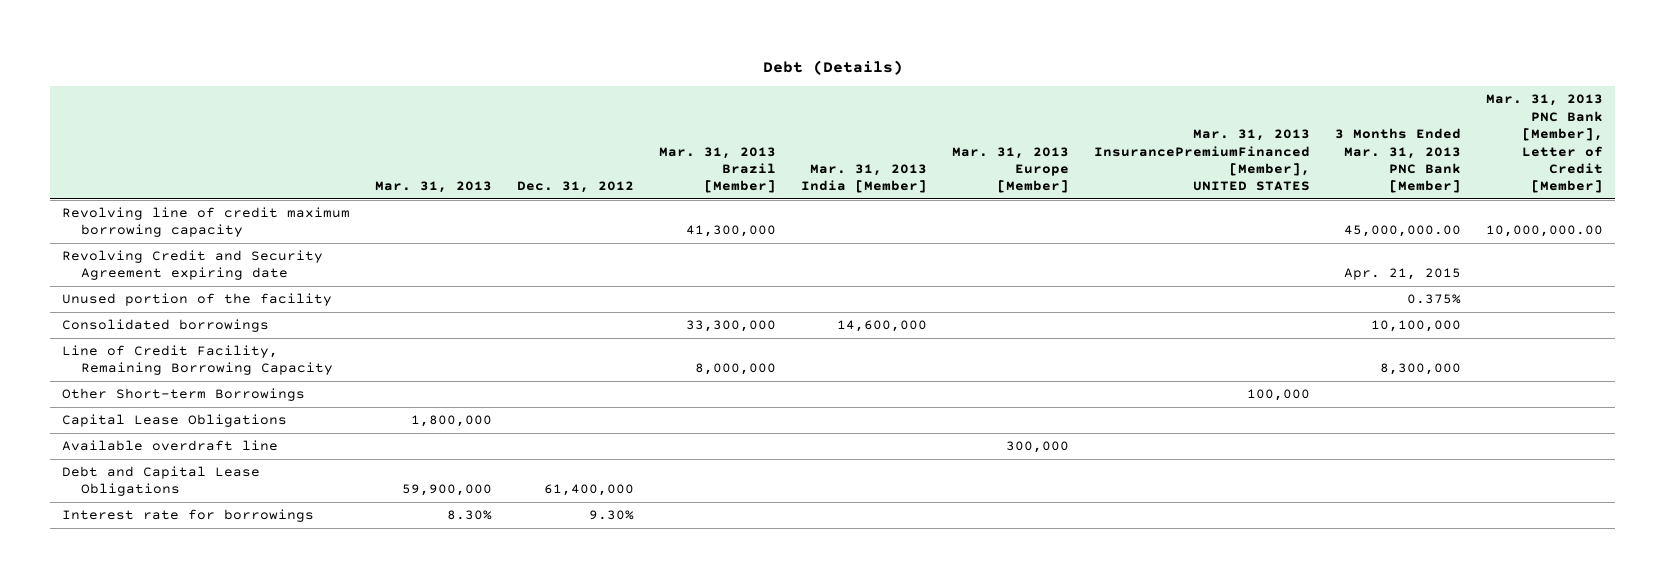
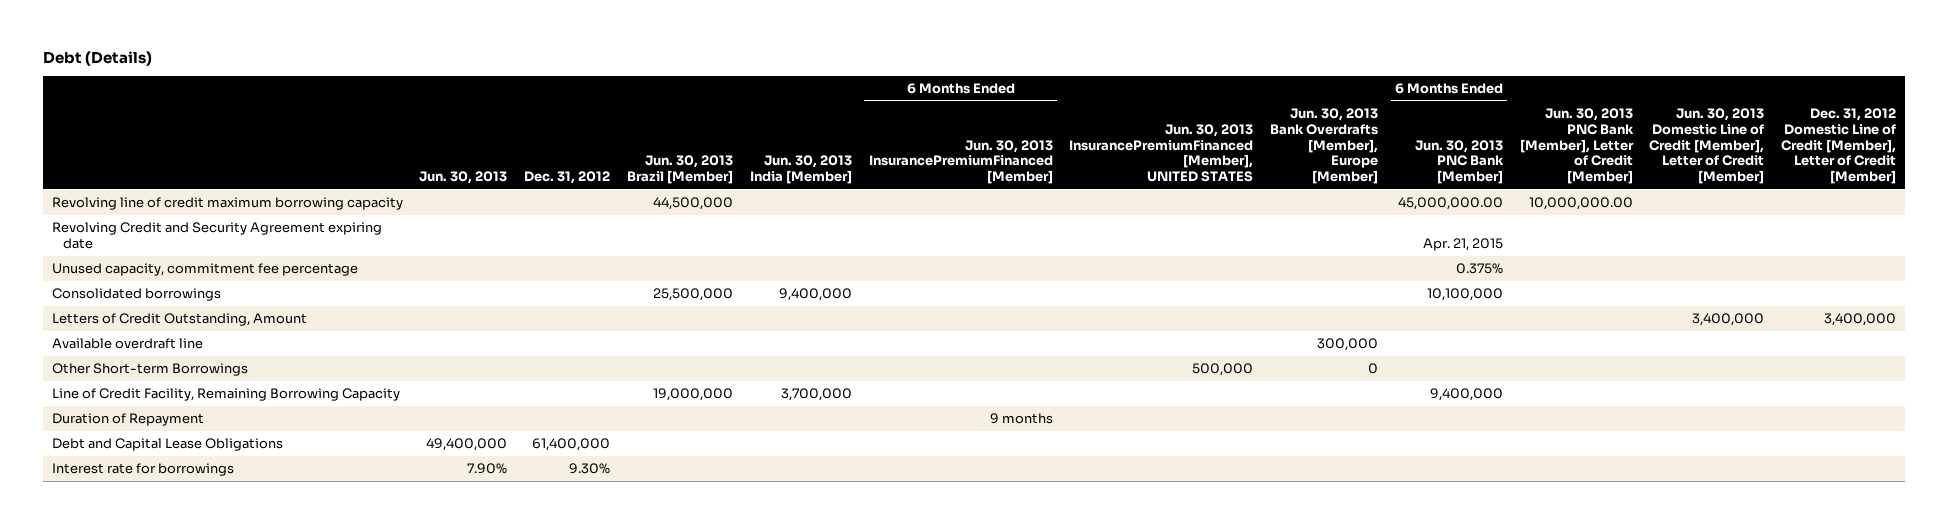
- | Mar. 31, 2013 | Dec. 31, 2012 | Mar. 31, 2013 Brazil [Member] | Mar. 31, 2013 India [Member] | Mar. 31, 2013 Europe [Member] | Mar. 31, 2013 InsurancePremiumFinanced [Member], UNITED STATES | 3 Months Ended Mar. 31, 2013 PNC Bank [Member] | Mar. 31, 2013 PNC Bank [Member], Letter of Credit [Member]
+ | Jun. 30, 2013 | Dec. 31, 2012 | Jun. 30, 2013 Brazil [Member] | Jun. 30, 2013 India [Member] | 6 Months Ended Jun. 30, 2013 InsurancePremiumFinanced [Member] | Jun. 30, 2013 InsurancePremiumFinanced [Member], UNITED STATES | Jun. 30, 2013 Bank Overdrafts [Member], Europe [Member] | 6 Months Ended Jun. 30, 2013 PNC Bank [Member] | Jun. 30, 2013 PNC Bank [Member], Letter of Credit [Member] | Jun. 30, 2013 Domestic Line of Credit [Member], Letter of Credit [Member] | Dec. 31, 2012 Domestic Line of Credit [Member], Letter of Credit [Member]
- Unused portion of the facility | | | | | | | 0.375% |
+ Unused capacity, commitment fee percentage | | | | | | | | 0.375% | | |
- Capital Lease Obligations | 1,800,000 | | | | | | |
+ Letters of Credit Outstanding, Amount | | | | | | | | | | 3,400,000 | 3,400,000
moved down: Other Short-term Borrowings | | | | | | 500,000 | 0 | | | |
moved down: Line of Credit Facility, Remaining Borrowing Capacity | | | 19,000,000 | 3,700,000 | | | | 9,400,000 | | |
+ Duration of Repayment | | | | | 9 months | | | | | |

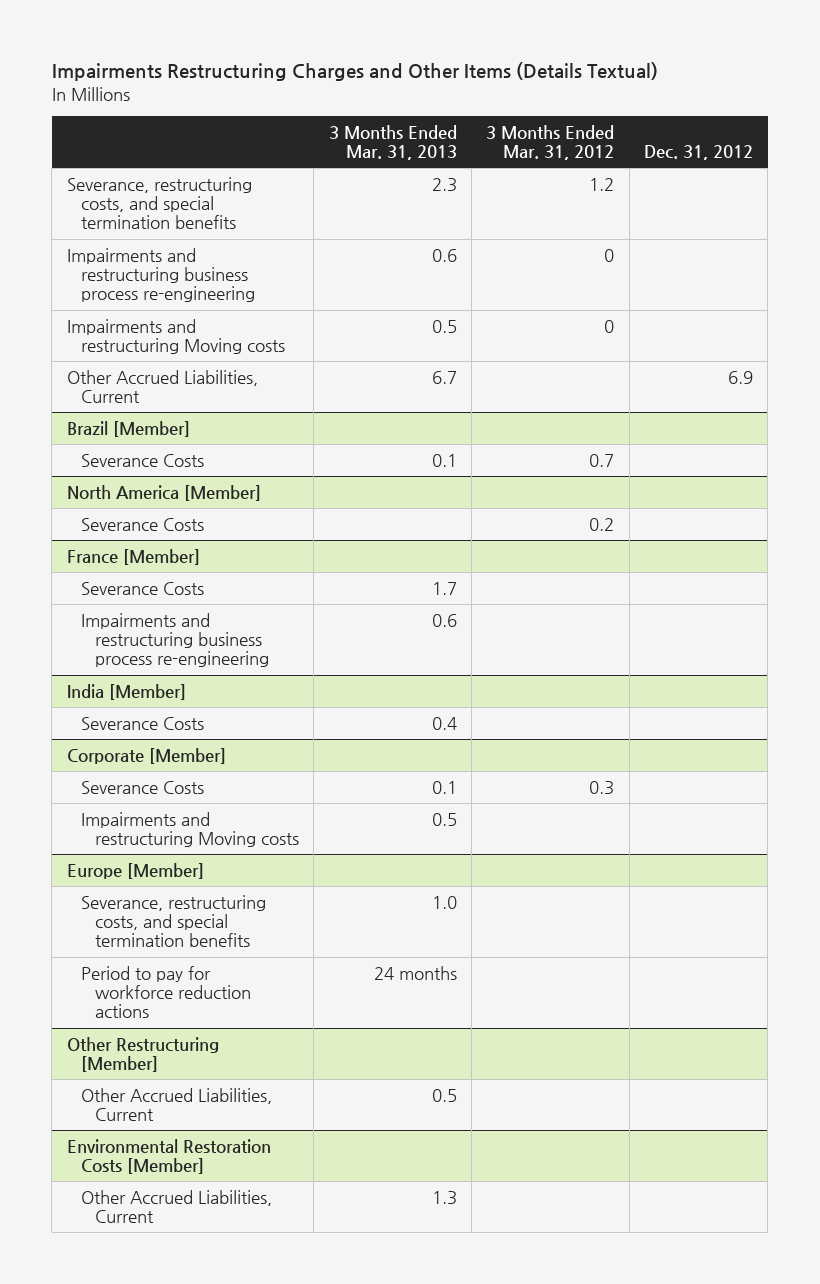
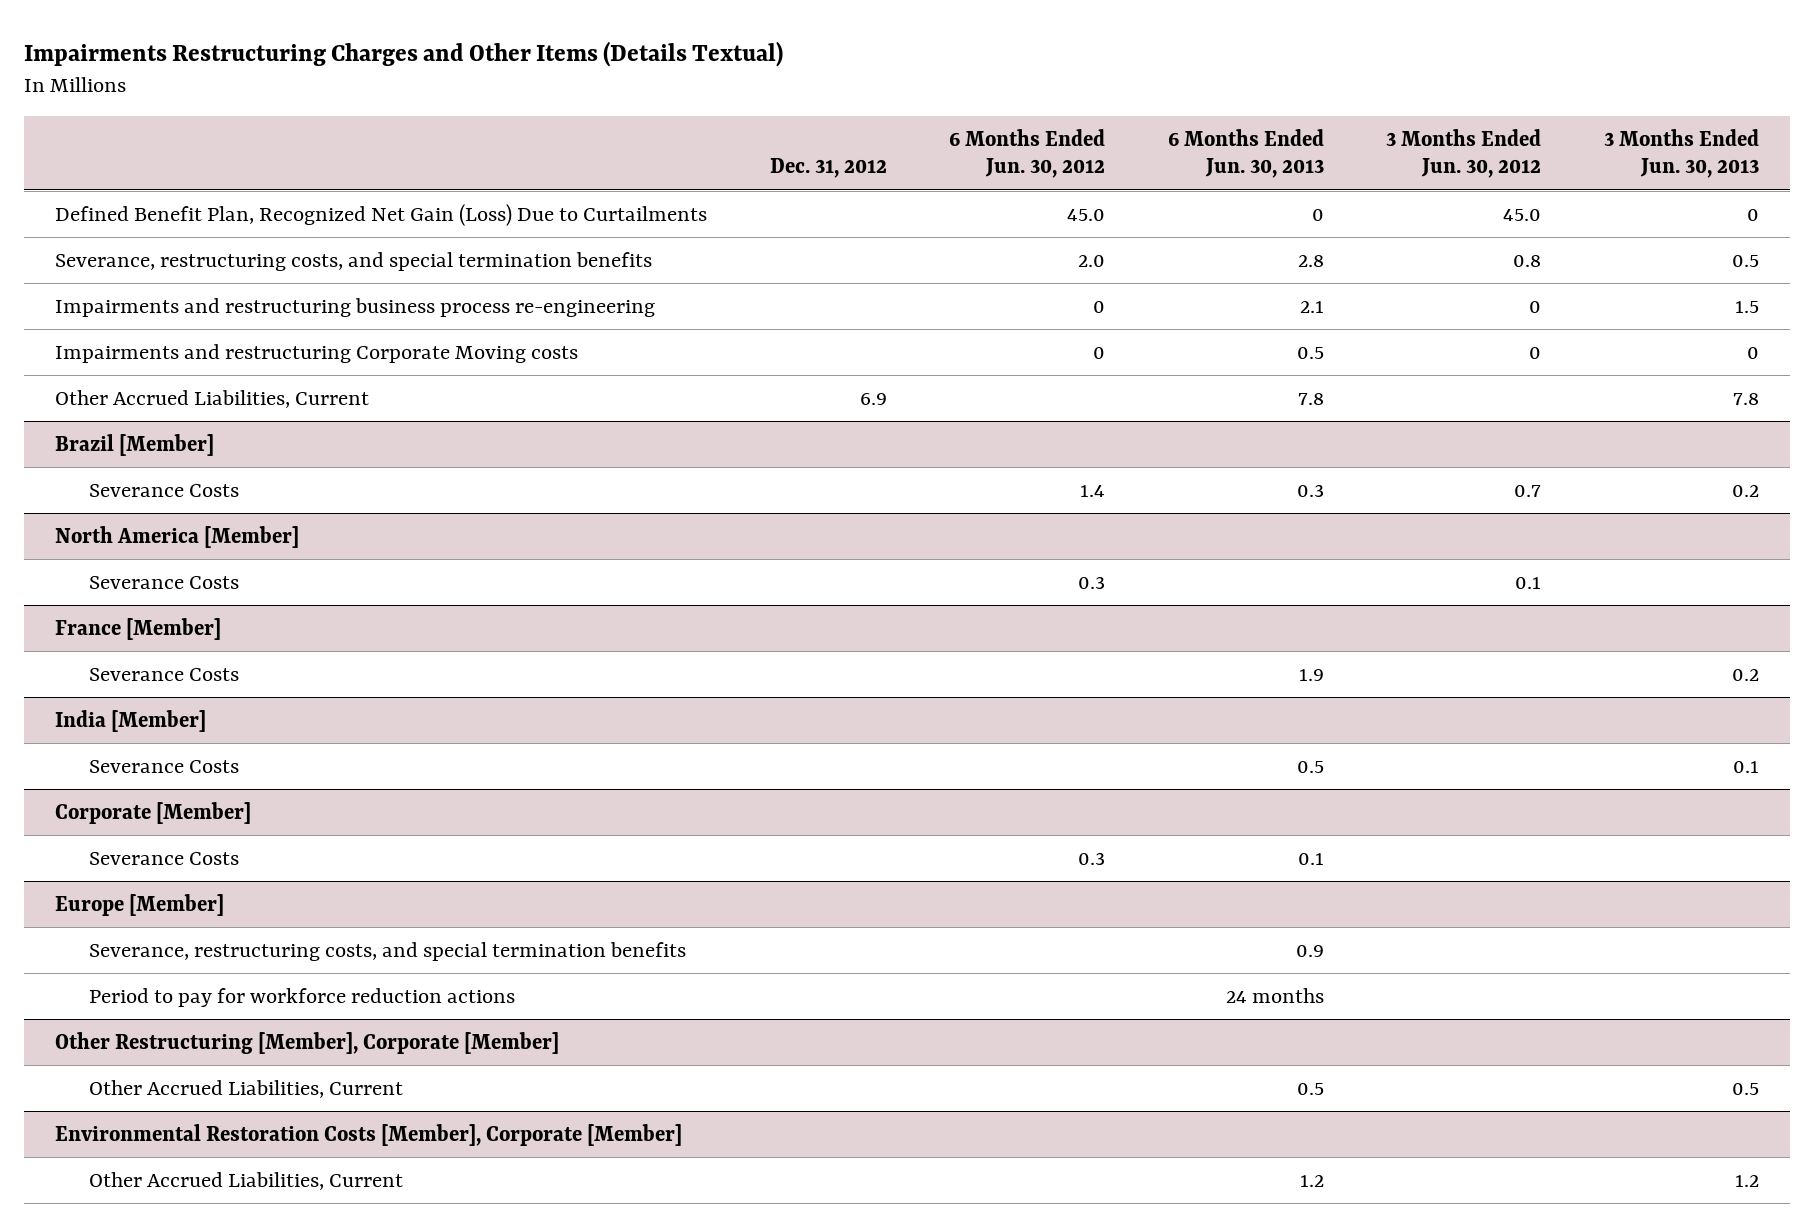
- | 3 Months Ended Mar. 31, 2013 | 3 Months Ended Mar. 31, 2012 | Dec. 31, 2012
+ | Dec. 31, 2012 | 6 Months Ended Jun. 30, 2012 | 6 Months Ended Jun. 30, 2013 | 3 Months Ended Jun. 30, 2012 | 3 Months Ended Jun. 30, 2013
+ Defined Benefit Plan, Recognized Net Gain (Loss) Due to Curtailments | | 45.0 | 0 | 45.0 | 0
- Impairments and restructuring Moving costs | 0.5 | 0 |
+ Impairments and restructuring Corporate Moving costs | | 0 | 0.5 | 0 | 0
@ France [Member]
- Impairments and restructuring business process re-engineering | 0.6 | |
@ Corporate [Member]
- Impairments and restructuring Moving costs | 0.5 | |
- Other Restructuring [Member]
+ Other Restructuring [Member], Corporate [Member]
- Environmental Restoration Costs [Member]
+ Environmental Restoration Costs [Member], Corporate [Member]

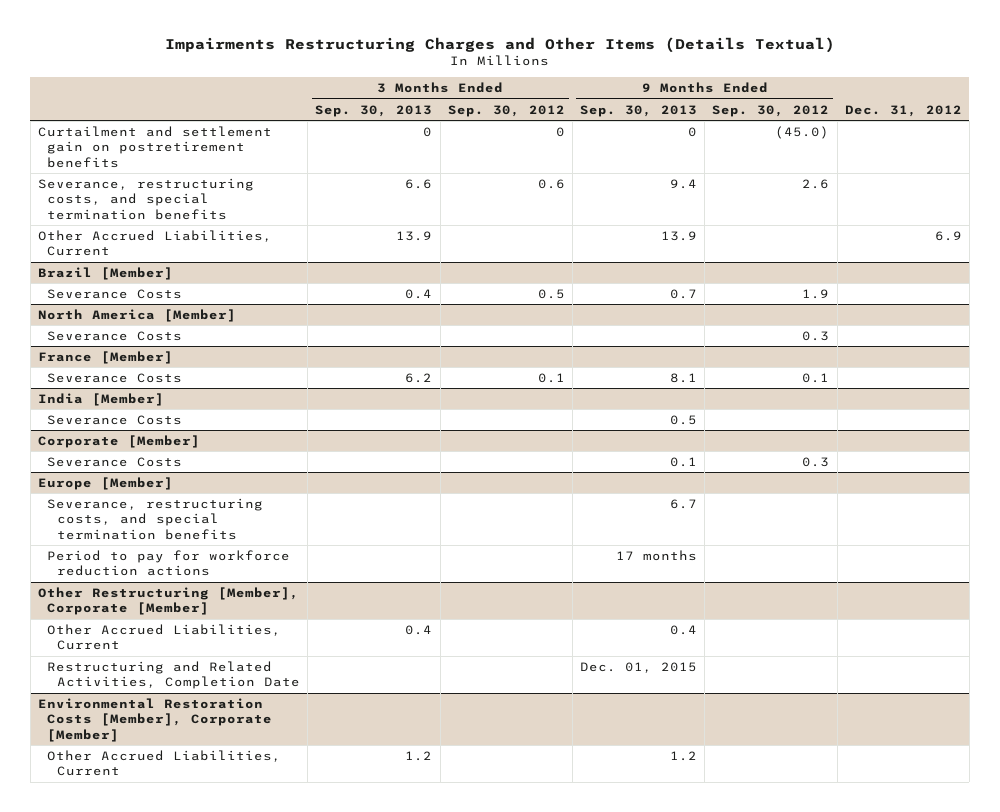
- | Dec. 31, 2012 | 6 Months Ended Jun. 30, 2012 | 6 Months Ended Jun. 30, 2013 | 3 Months Ended Jun. 30, 2012 | 3 Months Ended Jun. 30, 2013
+ | 3 Months Ended Sep. 30, 2013 | 3 Months Ended Sep. 30, 2012 | 9 Months Ended Sep. 30, 2013 | 9 Months Ended Sep. 30, 2012 | Dec. 31, 2012
- Defined Benefit Plan, Recognized Net Gain (Loss) Due to Curtailments | | 45.0 | 0 | 45.0 | 0
+ Curtailment and settlement gain on postretirement benefits | 0 | 0 | 0 | (45.0) |
- Impairments and restructuring business process re-engineering | | 0 | 2.1 | 0 | 1.5
- Impairments and restructuring Corporate Moving costs | | 0 | 0.5 | 0 | 0
@ Other Restructuring [Member], Corporate [Member]
+ Restructuring and Related Activities, Completion Date | | | Dec. 01, 2015 | |

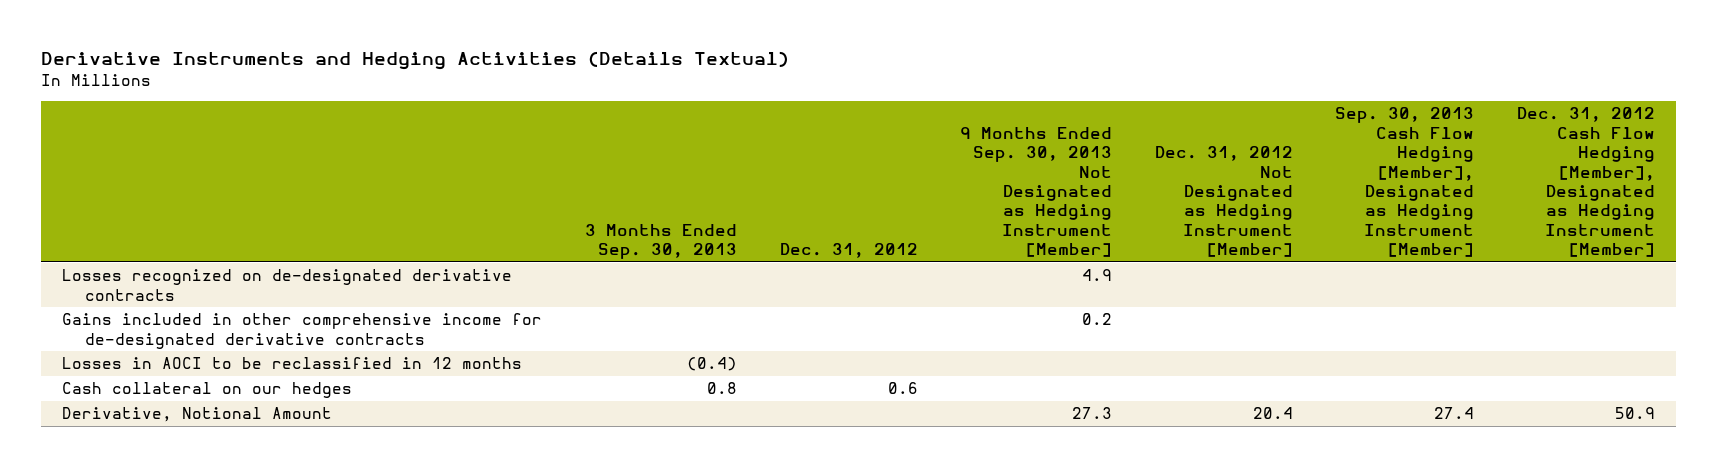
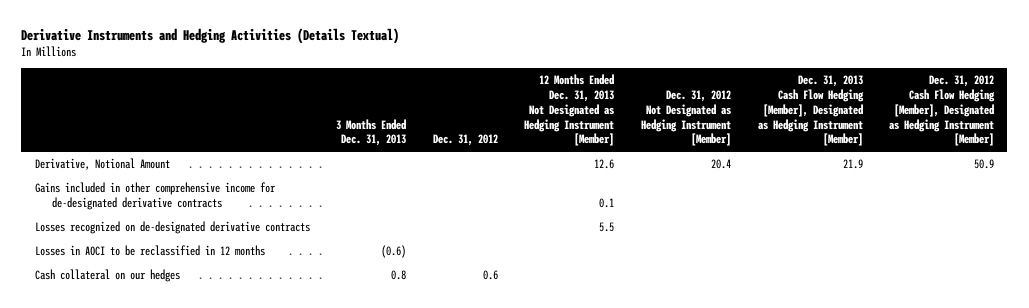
- | 3 Months Ended Sep. 30, 2013 | Dec. 31, 2012 | 9 Months Ended Sep. 30, 2013 Not Designated as Hedging Instrument [Member] | Dec. 31, 2012 Not Designated as Hedging Instrument [Member] | Sep. 30, 2013 Cash Flow Hedging [Member], Designated as Hedging Instrument [Member] | Dec. 31, 2012 Cash Flow Hedging [Member], Designated as Hedging Instrument [Member]
+ | 3 Months Ended Dec. 31, 2013 | Dec. 31, 2012 | 12 Months Ended Dec. 31, 2013 Not Designated as Hedging Instrument [Member] | Dec. 31, 2012 Not Designated as Hedging Instrument [Member] | Dec. 31, 2013 Cash Flow Hedging [Member], Designated as Hedging Instrument [Member] | Dec. 31, 2012 Cash Flow Hedging [Member], Designated as Hedging Instrument [Member]
moved up: Derivative, Notional Amount | | | 12.6 | 20.4 | 21.9 | 50.9
moved down: Losses recognized on de-designated derivative contracts | | | 5.5 | | |

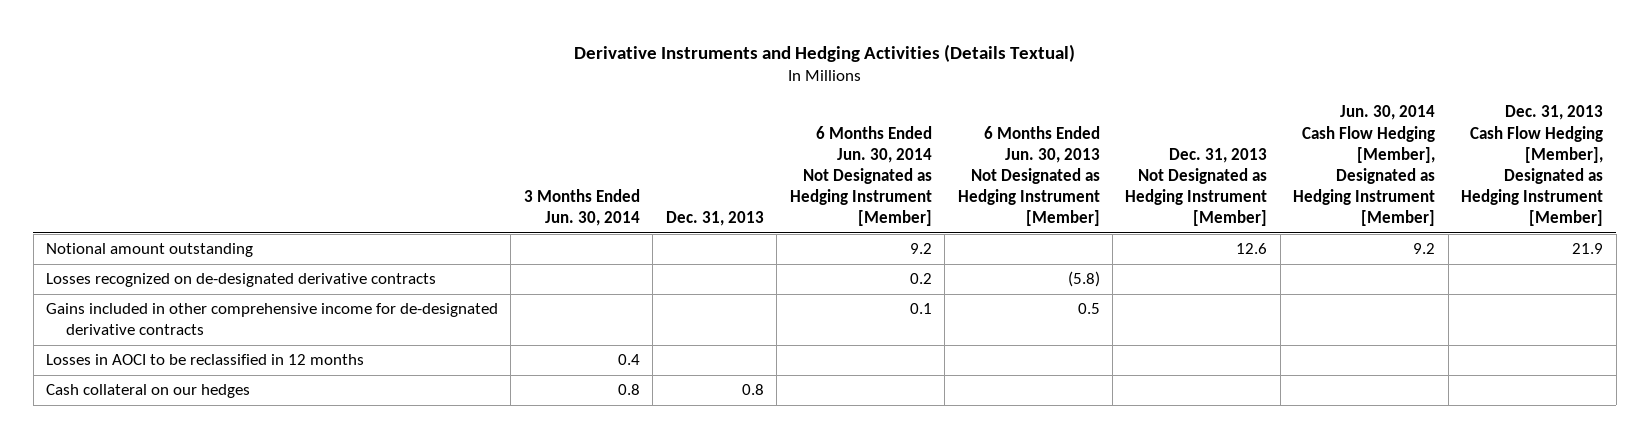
- | 3 Months Ended Dec. 31, 2013 | Dec. 31, 2012 | 12 Months Ended Dec. 31, 2013 Not Designated as Hedging Instrument [Member] | Dec. 31, 2012 Not Designated as Hedging Instrument [Member] | Dec. 31, 2013 Cash Flow Hedging [Member], Designated as Hedging Instrument [Member] | Dec. 31, 2012 Cash Flow Hedging [Member], Designated as Hedging Instrument [Member]
+ | 3 Months Ended Jun. 30, 2014 | Dec. 31, 2013 | 6 Months Ended Jun. 30, 2014 Not Designated as Hedging Instrument [Member] | 6 Months Ended Jun. 30, 2013 Not Designated as Hedging Instrument [Member] | Dec. 31, 2013 Not Designated as Hedging Instrument [Member] | Jun. 30, 2014 Cash Flow Hedging [Member], Designated as Hedging Instrument [Member] | Dec. 31, 2013 Cash Flow Hedging [Member], Designated as Hedging Instrument [Member]
- Derivative, Notional Amount | | | 12.6 | 20.4 | 21.9 | 50.9
+ Notional amount outstanding | | | 9.2 | | 12.6 | 9.2 | 21.9
moved down: Gains included in other comprehensive income for de-designated derivative contracts | | | 0.1 | 0.5 | | |

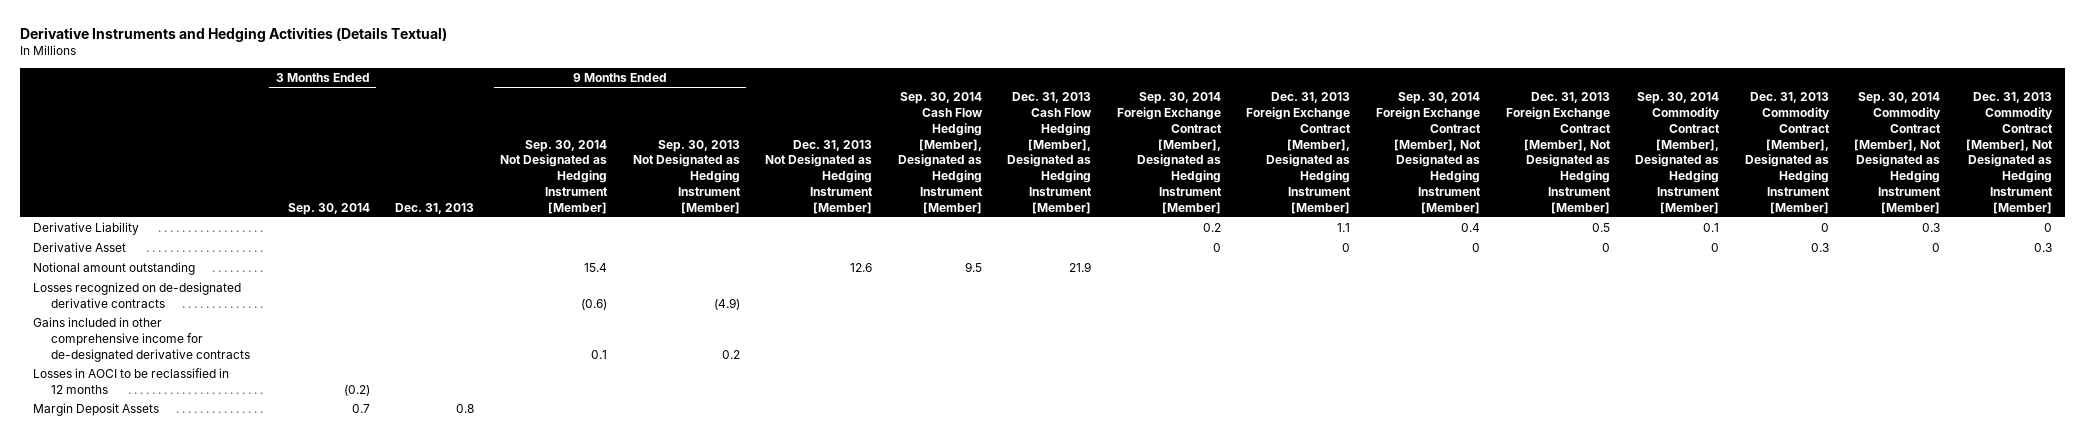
- | 3 Months Ended Jun. 30, 2014 | Dec. 31, 2013 | 6 Months Ended Jun. 30, 2014 Not Designated as Hedging Instrument [Member] | 6 Months Ended Jun. 30, 2013 Not Designated as Hedging Instrument [Member] | Dec. 31, 2013 Not Designated as Hedging Instrument [Member] | Jun. 30, 2014 Cash Flow Hedging [Member], Designated as Hedging Instrument [Member] | Dec. 31, 2013 Cash Flow Hedging [Member], Designated as Hedging Instrument [Member]
+ | 3 Months Ended Sep. 30, 2014 | Dec. 31, 2013 | 9 Months Ended Sep. 30, 2014 Not Designated as Hedging Instrument [Member] | 9 Months Ended Sep. 30, 2013 Not Designated as Hedging Instrument [Member] | Dec. 31, 2013 Not Designated as Hedging Instrument [Member] | Sep. 30, 2014 Cash Flow Hedging [Member], Designated as Hedging Instrument [Member] | Dec. 31, 2013 Cash Flow Hedging [Member], Designated as Hedging Instrument [Member] | Sep. 30, 2014 Foreign Exchange Contract [Member], Designated as Hedging Instrument [Member] | Dec. 31, 2013 Foreign Exchange Contract [Member], Designated as Hedging Instrument [Member] | Sep. 30, 2014 Foreign Exchange Contract [Member], Not Designated as Hedging Instrument [Member] | Dec. 31, 2013 Foreign Exchange Contract [Member], Not Designated as Hedging Instrument [Member] | Sep. 30, 2014 Commodity Contract [Member], Designated as Hedging Instrument [Member] | Dec. 31, 2013 Commodity Contract [Member], Designated as Hedging Instrument [Member] | Sep. 30, 2014 Commodity Contract [Member], Not Designated as Hedging Instrument [Member] | Dec. 31, 2013 Commodity Contract [Member], Not Designated as Hedging Instrument [Member]
+ Derivative Liability | | | | | | | | 0.2 | 1.1 | 0.4 | 0.5 | 0.1 | 0 | 0.3 | 0
+ Derivative Asset | | | | | | | | 0 | 0 | 0 | 0 | 0 | 0.3 | 0 | 0.3
- Cash collateral on our hedges | 0.8 | 0.8 | | | | |
+ Margin Deposit Assets | 0.7 | 0.8 | | | | | | | | | | | | |

